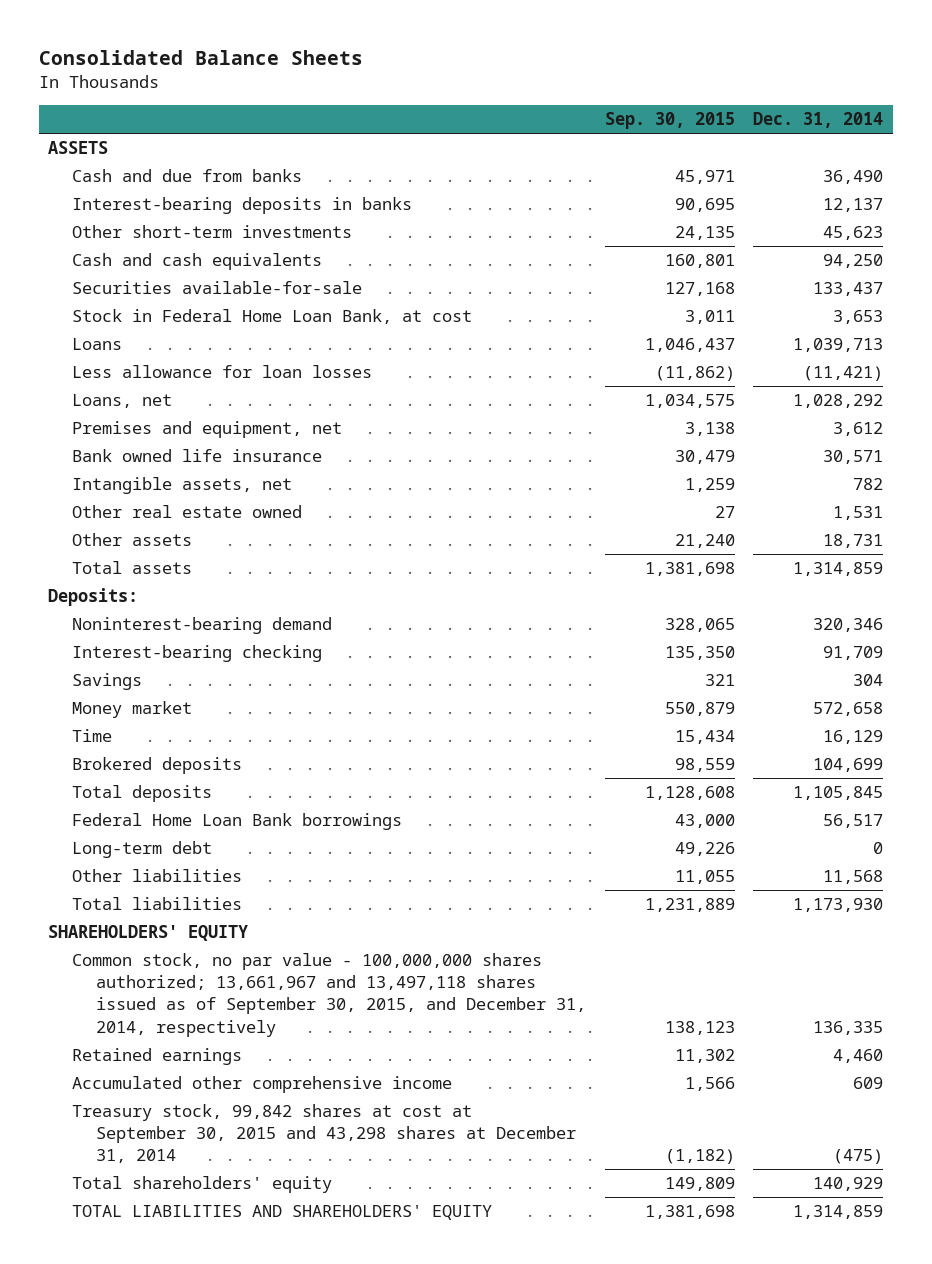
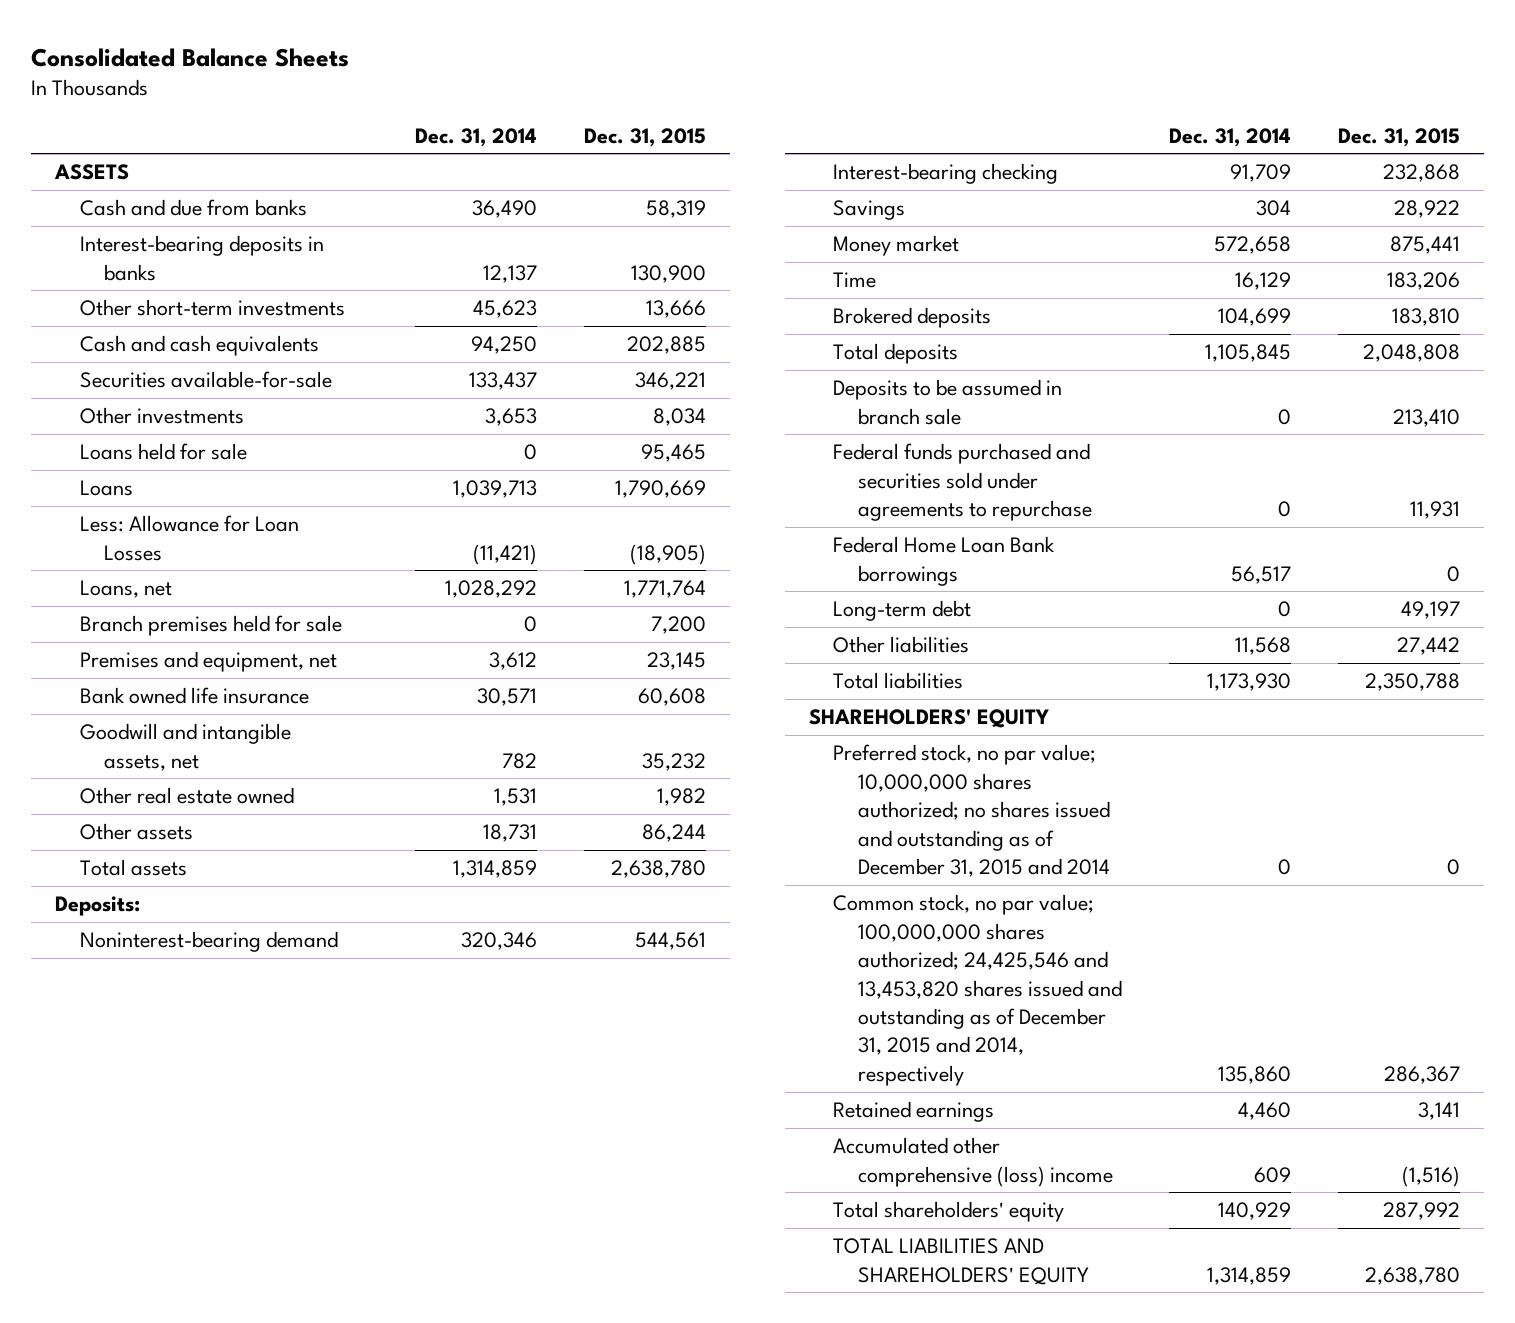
- | Sep. 30, 2015 | Dec. 31, 2014
+ | Dec. 31, 2014 | Dec. 31, 2015
- Stock in Federal Home Loan Bank, at cost | 3,011 | 3,653
+ Other investments | 3,653 | 8,034
+ Loans held for sale | 0 | 95,465
- Less allowance for loan losses | (11,862) | (11,421)
+ Less: Allowance for Loan Losses | (11,421) | (18,905)
+ Branch premises held for sale | 0 | 7,200
- Intangible assets, net | 1,259 | 782
+ Goodwill and intangible assets, net | 782 | 35,232
+ Deposits to be assumed in branch sale | 0 | 213,410
+ Federal funds purchased and securities sold under agreements to repurchase | 0 | 11,931
- Common stock, no par value - 100,000,000 shares authorized; 13,661,967 and 13,497,118 shares issued as of September 30, 2015, and December 31, 2014, respectively | 138,123 | 136,335
+ Preferred stock, no par value; 10,000,000 shares authorized; no shares issued and outstanding as of December 31, 2015 and 2014 | 0 | 0
+ Common stock, no par value; 100,000,000 shares authorized; 24,425,546 and 13,453,820 shares issued and outstanding as of December 31, 2015 and 2014, respectively | 135,860 | 286,367
- Accumulated other comprehensive income | 1,566 | 609
- Treasury stock, 99,842 shares at cost at September 30, 2015 and 43,298 shares at December 31, 2014 | (1,182) | (475)
+ Accumulated other comprehensive (loss) income | 609 | (1,516)

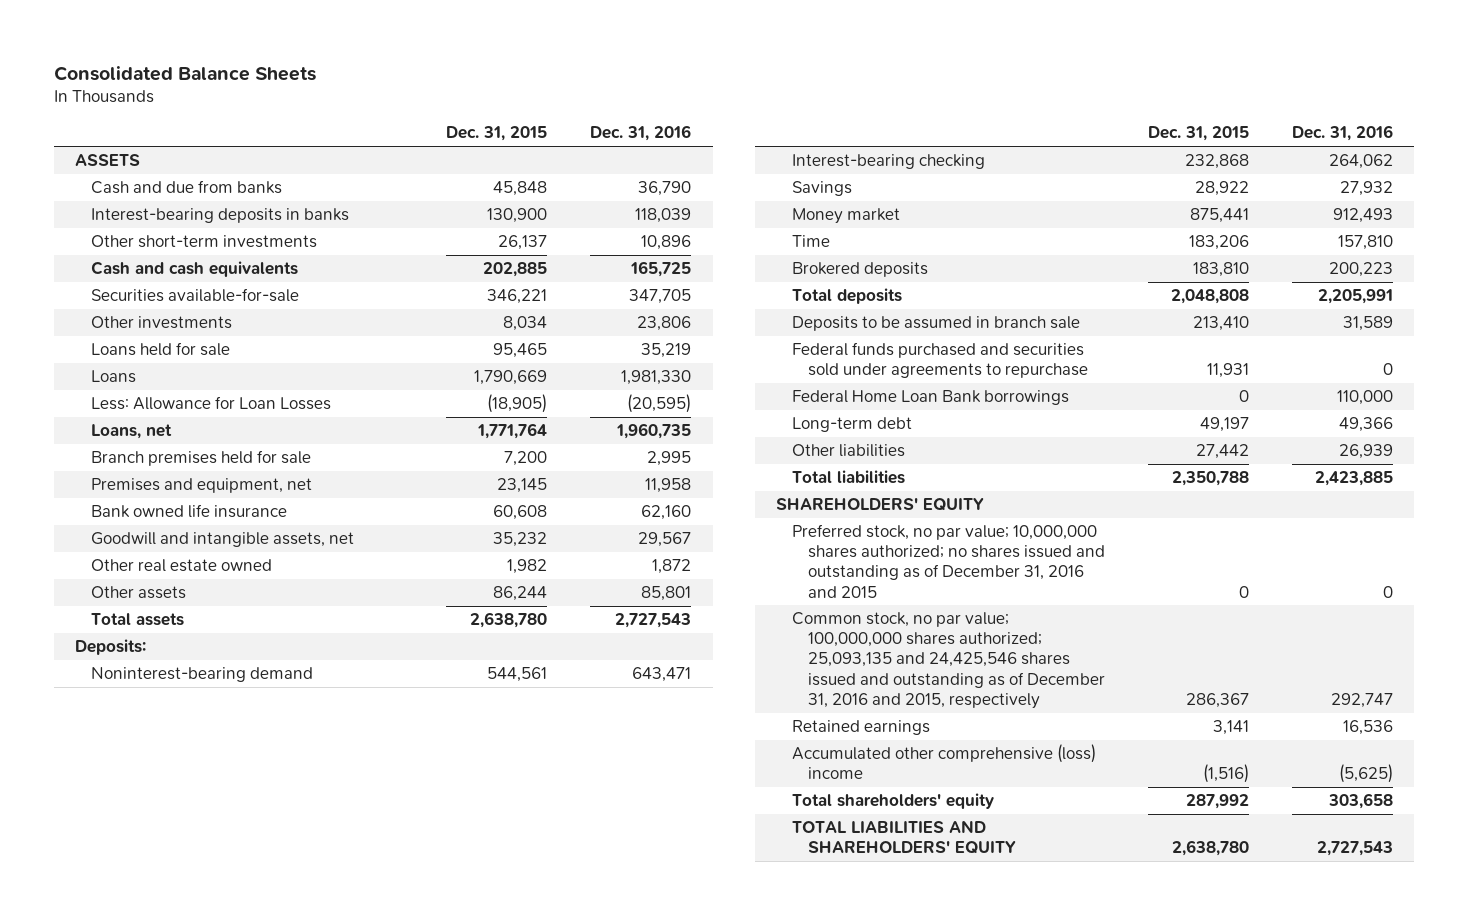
- | Dec. 31, 2014 | Dec. 31, 2015
+ | Dec. 31, 2015 | Dec. 31, 2016
- Cash and due from banks | 36,490 | 58,319
+ Cash and due from banks | 45,848 | 36,790
- Other short-term investments | 45,623 | 13,666
+ Other short-term investments | 26,137 | 10,896
- Preferred stock, no par value; 10,000,000 shares authorized; no shares issued and outstanding as of December 31, 2015 and 2014 | 0 | 0
- Common stock, no par value; 100,000,000 shares authorized; 24,425,546 and 13,453,820 shares issued and outstanding as of December 31, 2015 and 2014, respectively | 135,860 | 286,367
+ Preferred stock, no par value; 10,000,000 shares authorized; no shares issued and outstanding as of December 31, 2016 and 2015 | 0 | 0
+ Common stock, no par value; 100,000,000 shares authorized; 25,093,135 and 24,425,546 shares issued and outstanding as of December 31, 2016 and 2015, respectively | 286,367 | 292,747

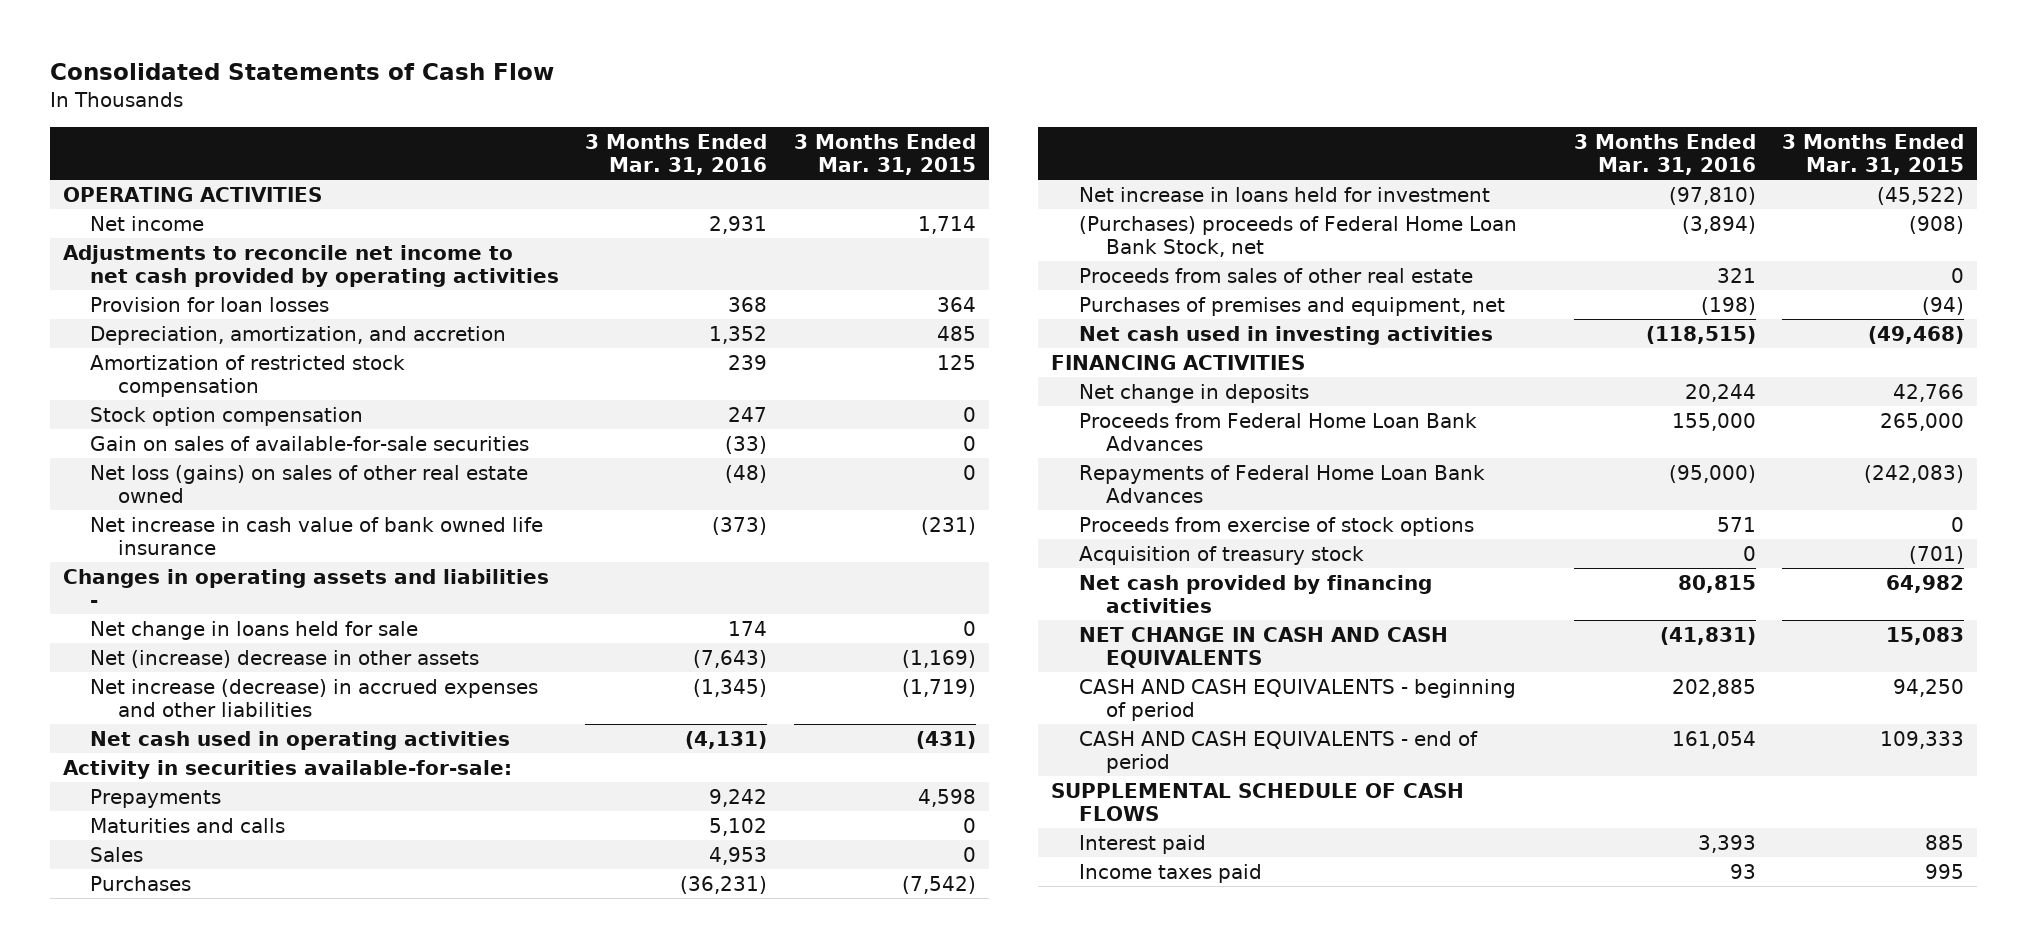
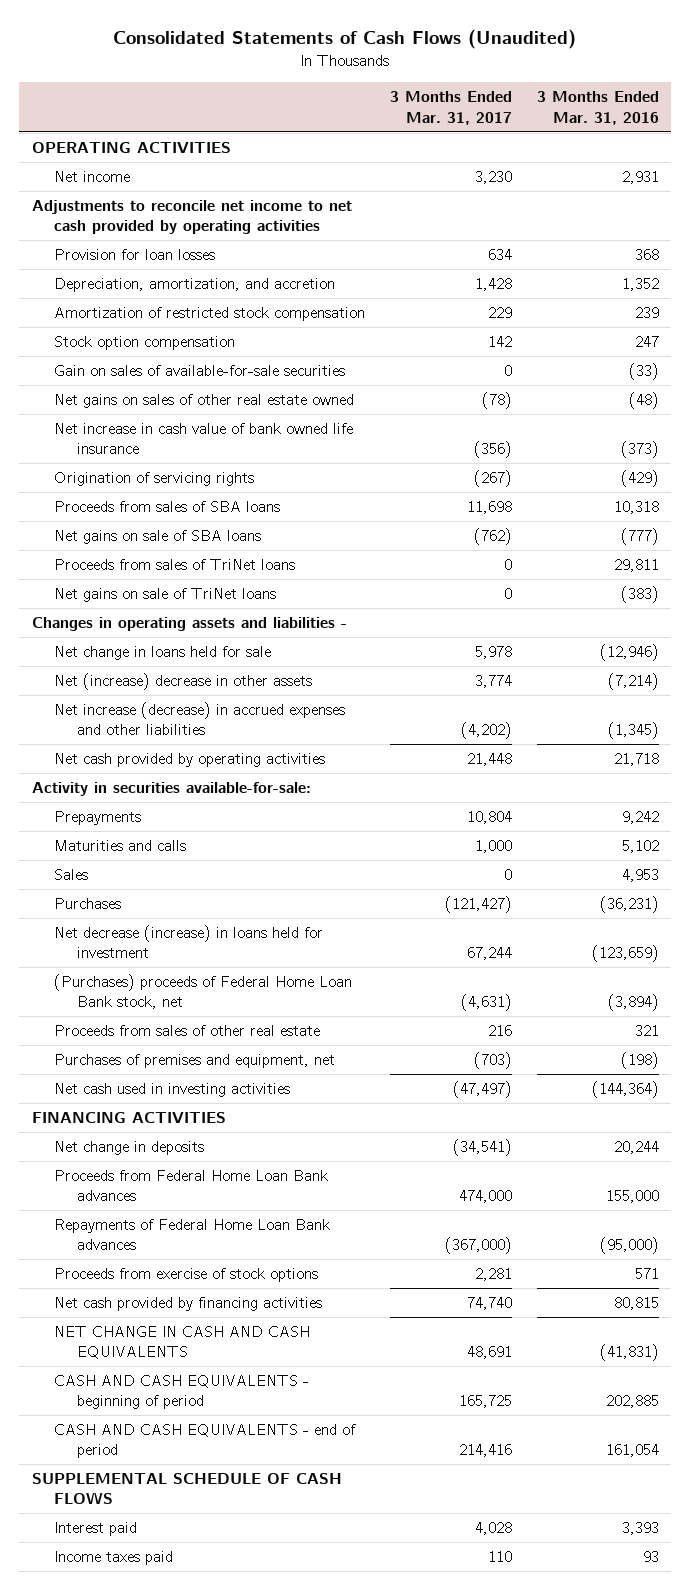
- Consolidated Statements of Cash Flow
+ Consolidated Statements of Cash Flows (Unaudited)
- | 3 Months Ended Mar. 31, 2016 | 3 Months Ended Mar. 31, 2015
+ | 3 Months Ended Mar. 31, 2017 | 3 Months Ended Mar. 31, 2016
- Net loss (gains) on sales of other real estate owned | (48) | 0
+ Net gains on sales of other real estate owned | (78) | (48)
+ Origination of servicing rights | (267) | (429)
+ Proceeds from sales of SBA loans | 11,698 | 10,318
+ Net gains on sale of SBA loans | (762) | (777)
+ Proceeds from sales of TriNet loans | 0 | 29,811
+ Net gains on sale of TriNet loans | 0 | (383)
- Net change in loans held for sale | 174 | 0
- Net (increase) decrease in other assets | (7,643) | (1,169)
+ Net change in loans held for sale | 5,978 | (12,946)
+ Net (increase) decrease in other assets | 3,774 | (7,214)
- Net cash used in operating activities | (4,131) | (431)
+ Net cash provided by operating activities | 21,448 | 21,718
- Net increase in loans held for investment | (97,810) | (45,522)
- (Purchases) proceeds of Federal Home Loan Bank Stock, net | (3,894) | (908)
+ Net decrease (increase) in loans held for investment | 67,244 | (123,659)
+ (Purchases) proceeds of Federal Home Loan Bank stock, net | (4,631) | (3,894)
- Net cash used in investing activities | (118,515) | (49,468)
+ Net cash used in investing activities | (47,497) | (144,364)
- Proceeds from Federal Home Loan Bank Advances | 155,000 | 265,000
- Repayments of Federal Home Loan Bank Advances | (95,000) | (242,083)
+ Proceeds from Federal Home Loan Bank advances | 474,000 | 155,000
+ Repayments of Federal Home Loan Bank advances | (367,000) | (95,000)
- Acquisition of treasury stock | 0 | (701)

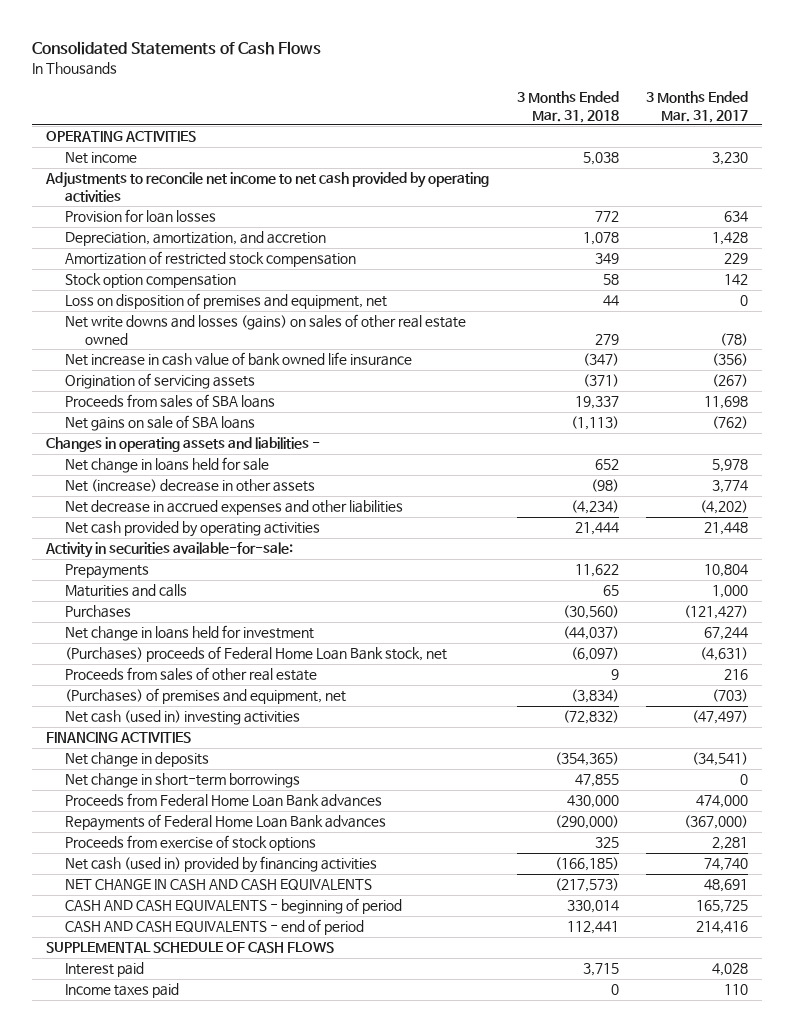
- Consolidated Statements of Cash Flows (Unaudited)
+ Consolidated Statements of Cash Flows
- | 3 Months Ended Mar. 31, 2017 | 3 Months Ended Mar. 31, 2016
+ | 3 Months Ended Mar. 31, 2018 | 3 Months Ended Mar. 31, 2017
- Gain on sales of available-for-sale securities | 0 | (33)
- Net gains on sales of other real estate owned | (78) | (48)
+ Loss on disposition of premises and equipment, net | 44 | 0
+ Net write downs and losses (gains) on sales of other real estate owned | 279 | (78)
- Origination of servicing rights | (267) | (429)
+ Origination of servicing assets | (371) | (267)
- Proceeds from sales of TriNet loans | 0 | 29,811
- Net gains on sale of TriNet loans | 0 | (383)
- Net increase (decrease) in accrued expenses and other liabilities | (4,202) | (1,345)
+ Net decrease in accrued expenses and other liabilities | (4,234) | (4,202)
- Sales | 0 | 4,953
- Net decrease (increase) in loans held for investment | 67,244 | (123,659)
+ Net change in loans held for investment | (44,037) | 67,244
- Purchases of premises and equipment, net | (703) | (198)
- Net cash used in investing activities | (47,497) | (144,364)
+ (Purchases) of premises and equipment, net | (3,834) | (703)
+ Net cash (used in) investing activities | (72,832) | (47,497)
+ Net change in short-term borrowings | 47,855 | 0
- Net cash provided by financing activities | 74,740 | 80,815
+ Net cash (used in) provided by financing activities | (166,185) | 74,740

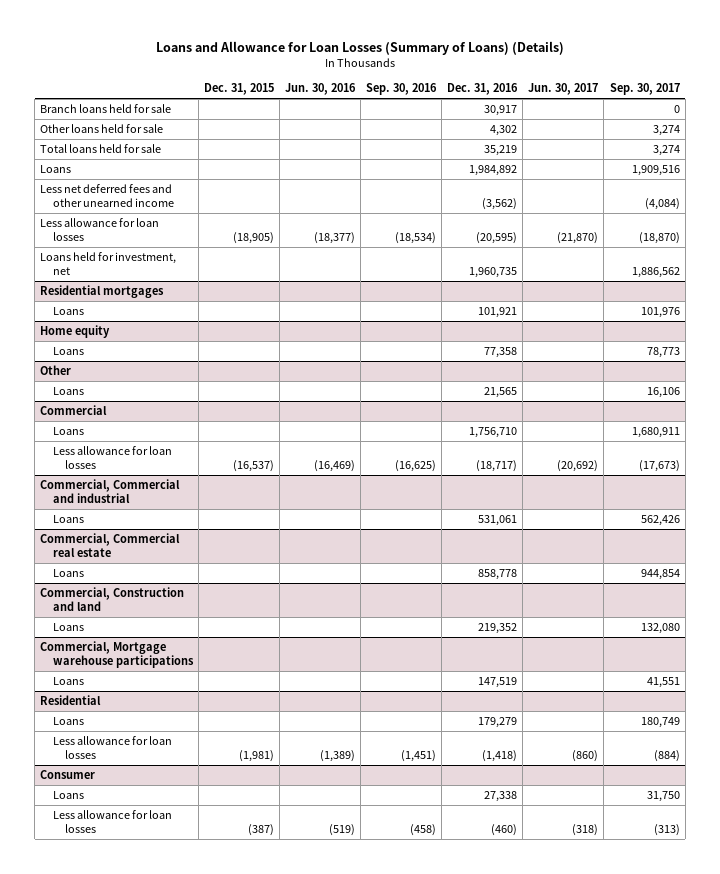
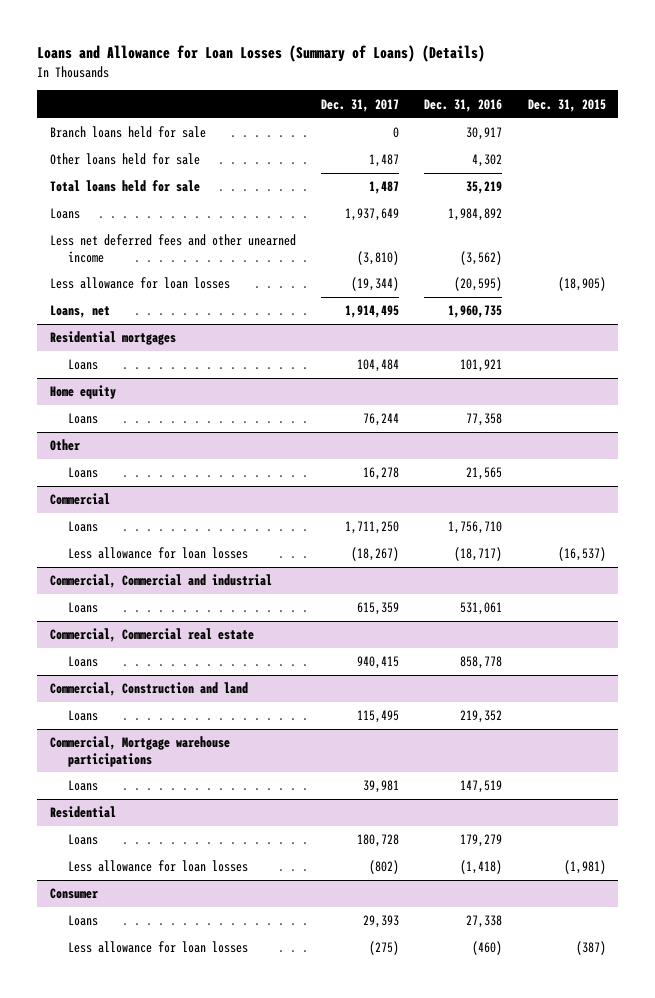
- | Dec. 31, 2015 | Jun. 30, 2016 | Sep. 30, 2016 | Dec. 31, 2016 | Jun. 30, 2017 | Sep. 30, 2017
+ | Dec. 31, 2017 | Dec. 31, 2016 | Dec. 31, 2015
- Loans held for investment, net | | | | 1,960,735 | | 1,886,562
+ Loans, net | 1,914,495 | 1,960,735 |

